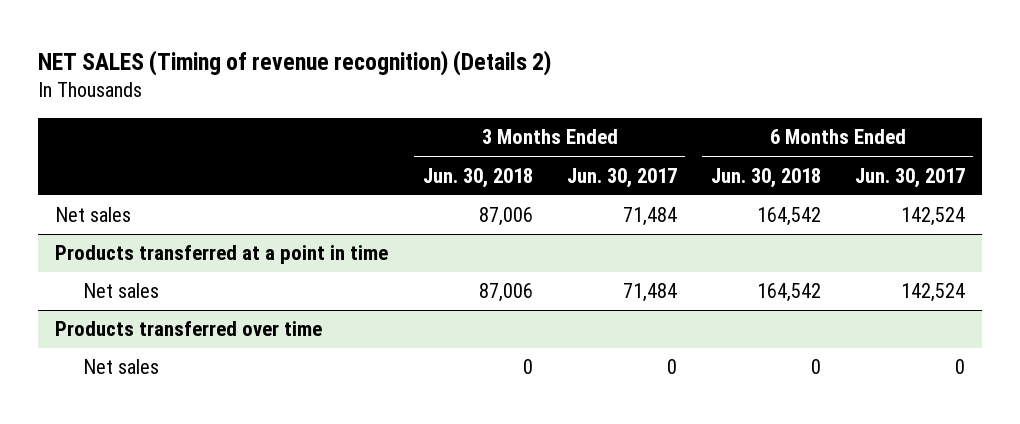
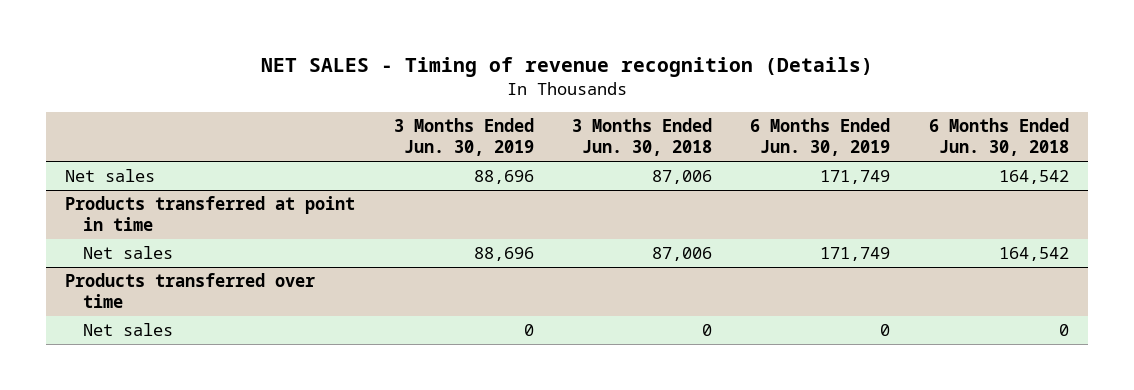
- NET SALES (Timing of revenue recognition) (Details 2)
+ NET SALES - Timing of revenue recognition (Details)
- | 3 Months Ended Jun. 30, 2018 | 3 Months Ended Jun. 30, 2017 | 6 Months Ended Jun. 30, 2018 | 6 Months Ended Jun. 30, 2017
+ | 3 Months Ended Jun. 30, 2019 | 3 Months Ended Jun. 30, 2018 | 6 Months Ended Jun. 30, 2019 | 6 Months Ended Jun. 30, 2018
- Products transferred at a point in time
+ Products transferred at point in time

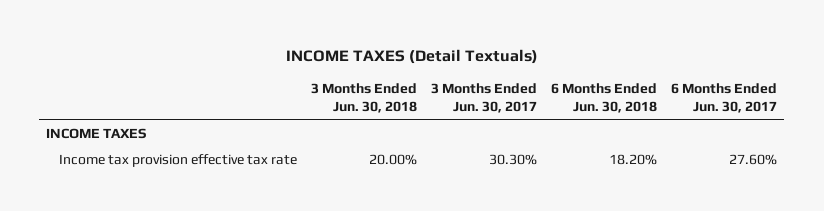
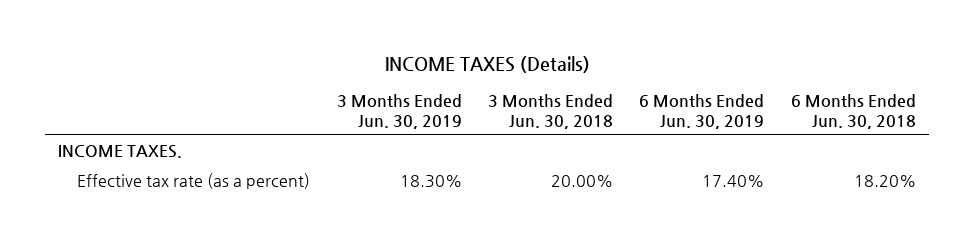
- INCOME TAXES (Detail Textuals)
+ INCOME TAXES (Details)
- | 3 Months Ended Jun. 30, 2018 | 3 Months Ended Jun. 30, 2017 | 6 Months Ended Jun. 30, 2018 | 6 Months Ended Jun. 30, 2017
+ | 3 Months Ended Jun. 30, 2019 | 3 Months Ended Jun. 30, 2018 | 6 Months Ended Jun. 30, 2019 | 6 Months Ended Jun. 30, 2018
- INCOME TAXES
- Income tax provision effective tax rate | 20.00% | 30.30% | 18.20% | 27.60%
+ INCOME TAXES.
+ Effective tax rate (as a percent) | 18.30% | 20.00% | 17.40% | 18.20%

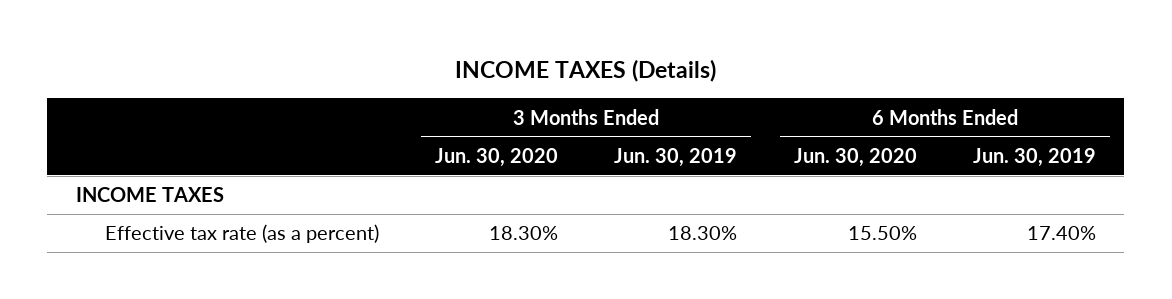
- | 3 Months Ended Jun. 30, 2019 | 3 Months Ended Jun. 30, 2018 | 6 Months Ended Jun. 30, 2019 | 6 Months Ended Jun. 30, 2018
+ | 3 Months Ended Jun. 30, 2020 | 3 Months Ended Jun. 30, 2019 | 6 Months Ended Jun. 30, 2020 | 6 Months Ended Jun. 30, 2019
- INCOME TAXES.
+ INCOME TAXES

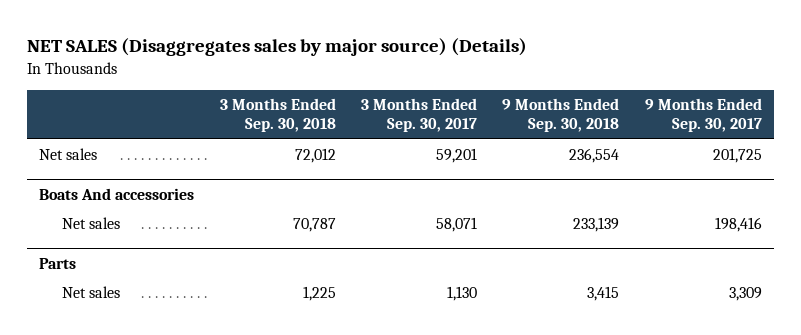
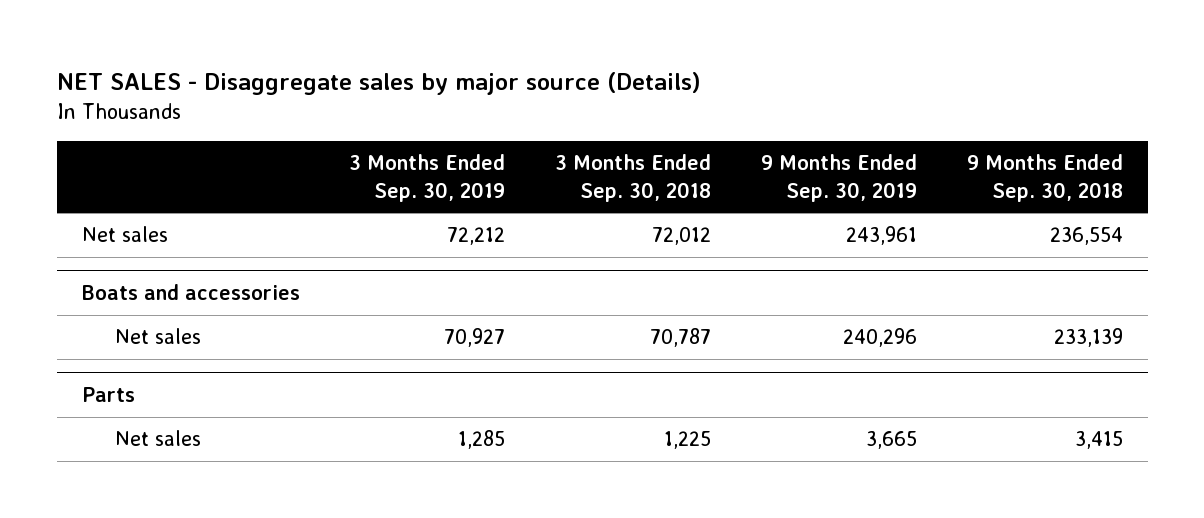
- NET SALES (Disaggregates sales by major source) (Details)
+ NET SALES - Disaggregate sales by major source (Details)
- | 3 Months Ended Sep. 30, 2018 | 3 Months Ended Sep. 30, 2017 | 9 Months Ended Sep. 30, 2018 | 9 Months Ended Sep. 30, 2017
+ | 3 Months Ended Sep. 30, 2019 | 3 Months Ended Sep. 30, 2018 | 9 Months Ended Sep. 30, 2019 | 9 Months Ended Sep. 30, 2018
- Boats And accessories
+ Boats and accessories

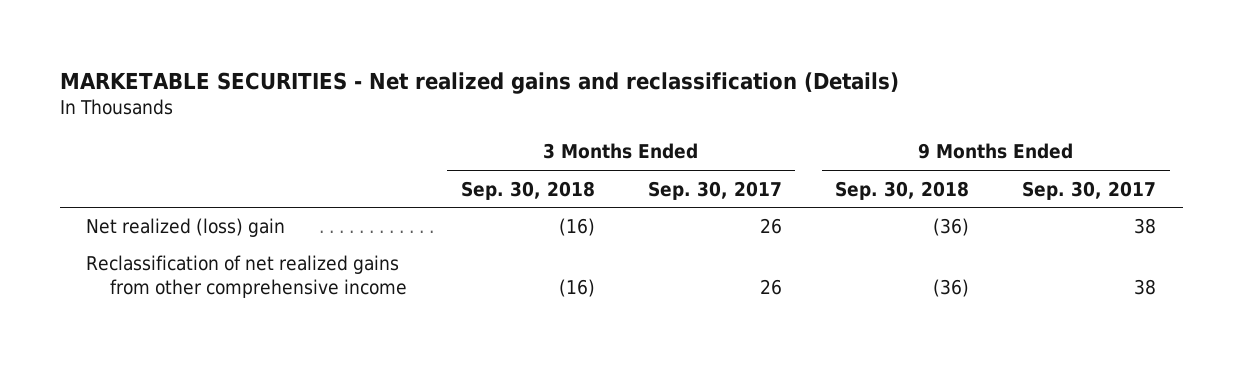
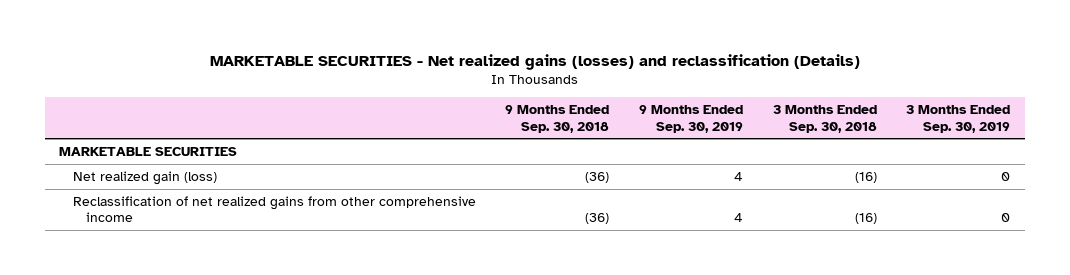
- MARKETABLE SECURITIES - Net realized gains and reclassification (Details)
+ MARKETABLE SECURITIES - Net realized gains (losses) and reclassification (Details)
- | 3 Months Ended Sep. 30, 2018 | 3 Months Ended Sep. 30, 2017 | 9 Months Ended Sep. 30, 2018 | 9 Months Ended Sep. 30, 2017
+ | 9 Months Ended Sep. 30, 2018 | 9 Months Ended Sep. 30, 2019 | 3 Months Ended Sep. 30, 2018 | 3 Months Ended Sep. 30, 2019
- Net realized (loss) gain | (16) | 26 | (36) | 38
+ MARKETABLE SECURITIES
+ Net realized gain (loss) | (36) | 4 | (16) | 0

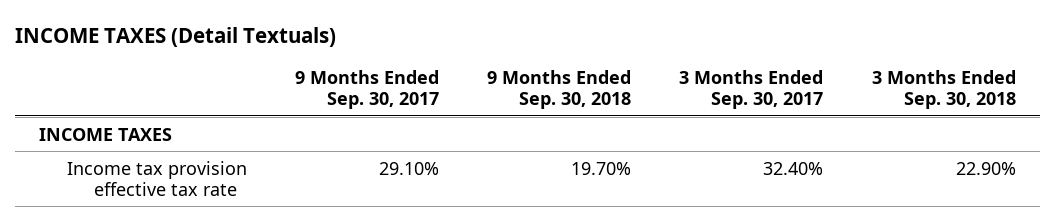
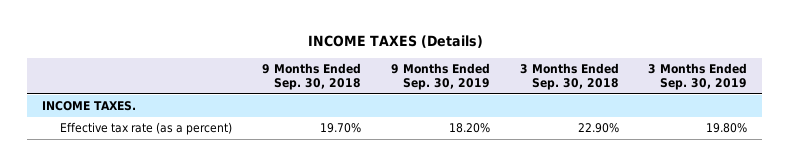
- INCOME TAXES (Detail Textuals)
+ INCOME TAXES (Details)
- | 9 Months Ended Sep. 30, 2017 | 9 Months Ended Sep. 30, 2018 | 3 Months Ended Sep. 30, 2017 | 3 Months Ended Sep. 30, 2018
+ | 9 Months Ended Sep. 30, 2018 | 9 Months Ended Sep. 30, 2019 | 3 Months Ended Sep. 30, 2018 | 3 Months Ended Sep. 30, 2019
- INCOME TAXES
- Income tax provision effective tax rate | 29.10% | 19.70% | 32.40% | 22.90%
+ INCOME TAXES.
+ Effective tax rate (as a percent) | 19.70% | 18.20% | 22.90% | 19.80%

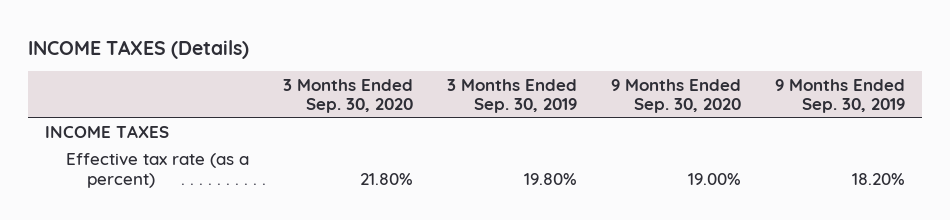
- | 9 Months Ended Sep. 30, 2018 | 9 Months Ended Sep. 30, 2019 | 3 Months Ended Sep. 30, 2018 | 3 Months Ended Sep. 30, 2019
+ | 3 Months Ended Sep. 30, 2020 | 3 Months Ended Sep. 30, 2019 | 9 Months Ended Sep. 30, 2020 | 9 Months Ended Sep. 30, 2019
- INCOME TAXES.
+ INCOME TAXES

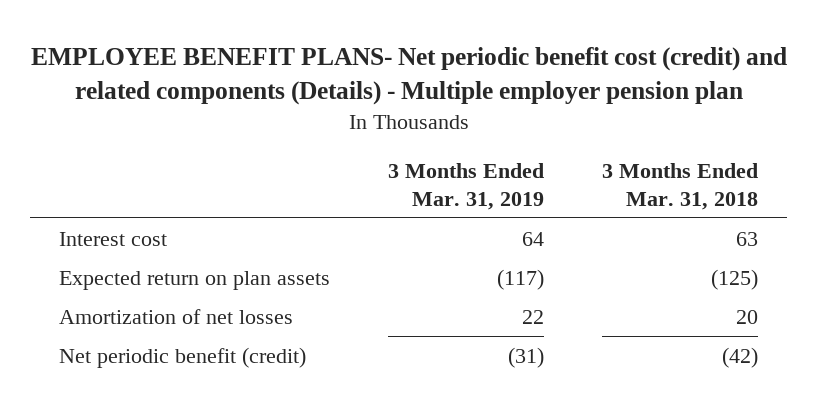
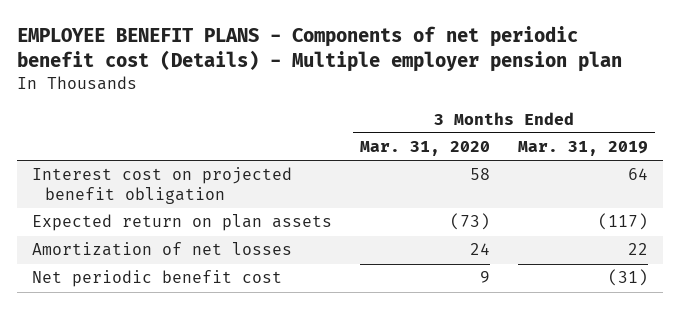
- EMPLOYEE BENEFIT PLANS- Net periodic benefit cost (credit) and related components (Details) - Multiple employer pension plan
+ EMPLOYEE BENEFIT PLANS - Components of net periodic benefit cost (Details) - Multiple employer pension plan
- | 3 Months Ended Mar. 31, 2019 | 3 Months Ended Mar. 31, 2018
+ | 3 Months Ended Mar. 31, 2020 | 3 Months Ended Mar. 31, 2019
- Interest cost | 64 | 63
+ Interest cost on projected benefit obligation | 58 | 64
- Net periodic benefit (credit) | (31) | (42)
+ Net periodic benefit cost | 9 | (31)

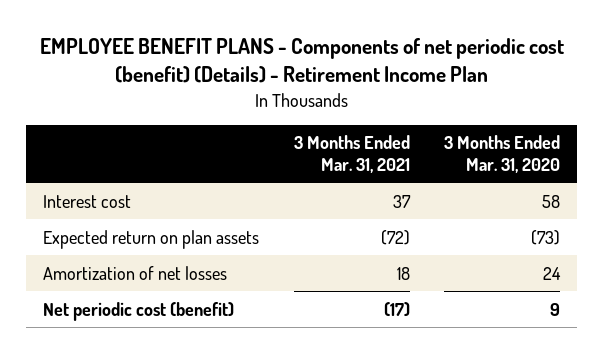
- EMPLOYEE BENEFIT PLANS - Components of net periodic benefit cost (Details) - Multiple employer pension plan
+ EMPLOYEE BENEFIT PLANS - Components of net periodic cost (benefit) (Details) - Retirement Income Plan
- | 3 Months Ended Mar. 31, 2020 | 3 Months Ended Mar. 31, 2019
+ | 3 Months Ended Mar. 31, 2021 | 3 Months Ended Mar. 31, 2020
- Interest cost on projected benefit obligation | 58 | 64
+ Interest cost | 37 | 58
- Net periodic benefit cost | 9 | (31)
+ Net periodic cost (benefit) | (17) | 9

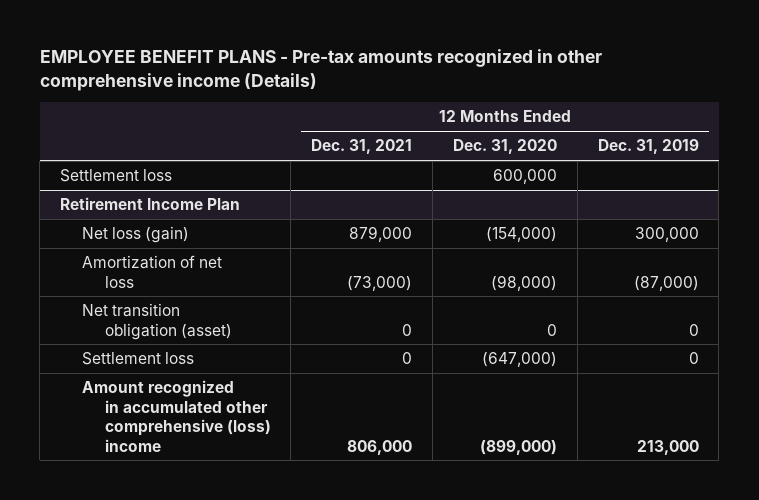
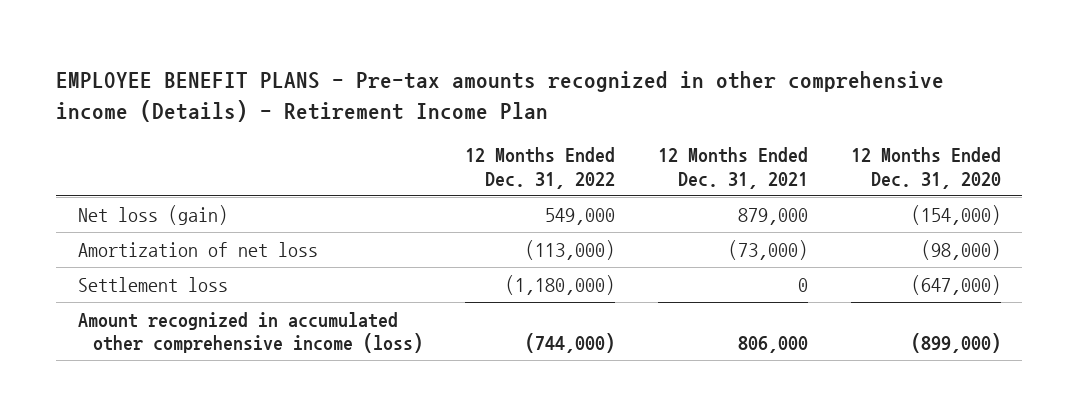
- EMPLOYEE BENEFIT PLANS - Pre-tax amounts recognized in other comprehensive income (Details)
+ EMPLOYEE BENEFIT PLANS - Pre-tax amounts recognized in other comprehensive income (Details) - Retirement Income Plan
- | 12 Months Ended Dec. 31, 2021 | 12 Months Ended Dec. 31, 2020 | 12 Months Ended Dec. 31, 2019
+ | 12 Months Ended Dec. 31, 2022 | 12 Months Ended Dec. 31, 2021 | 12 Months Ended Dec. 31, 2020
- Settlement loss | | 600,000 |
- Retirement Income Plan
- Net transition obligation (asset) | 0 | 0 | 0
- Amount recognized in accumulated other comprehensive (loss) income | 806,000 | (899,000) | 213,000
+ Amount recognized in accumulated other comprehensive income (loss) | (744,000) | 806,000 | (899,000)

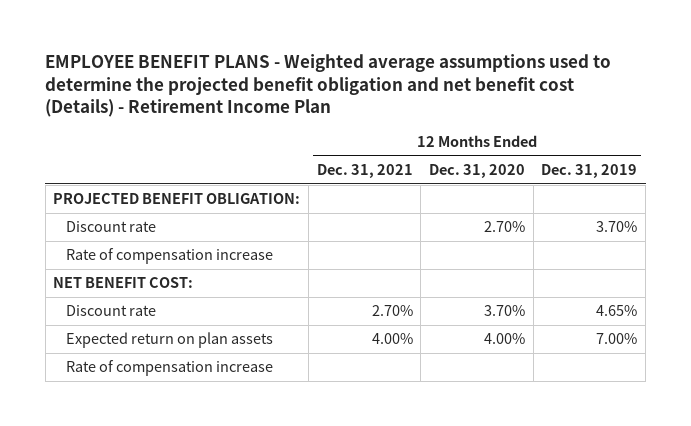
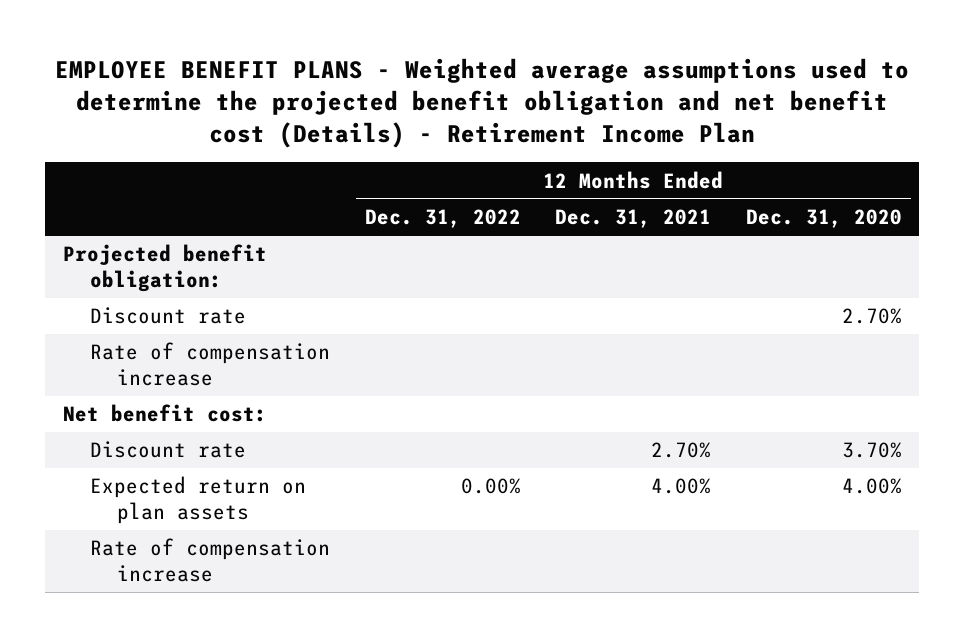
- | 12 Months Ended Dec. 31, 2021 | 12 Months Ended Dec. 31, 2020 | 12 Months Ended Dec. 31, 2019
+ | 12 Months Ended Dec. 31, 2022 | 12 Months Ended Dec. 31, 2021 | 12 Months Ended Dec. 31, 2020
- PROJECTED BENEFIT OBLIGATION:
+ Projected benefit obligation:
- NET BENEFIT COST:
+ Net benefit cost:

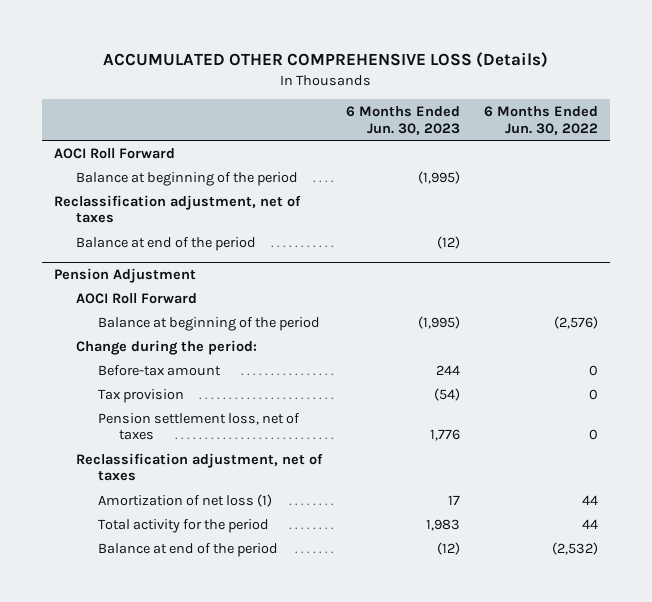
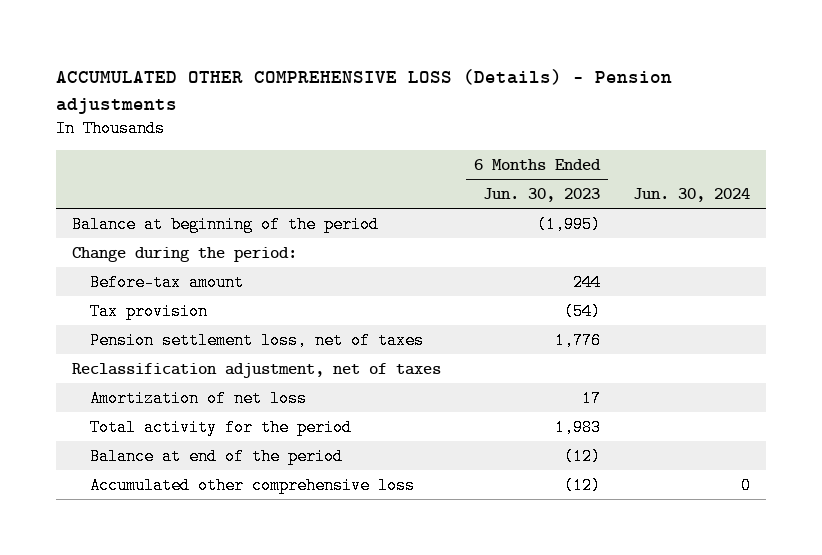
- ACCUMULATED OTHER COMPREHENSIVE LOSS (Details)
+ ACCUMULATED OTHER COMPREHENSIVE LOSS (Details) - Pension adjustments
- | 6 Months Ended Jun. 30, 2023 | 6 Months Ended Jun. 30, 2022
+ | 6 Months Ended Jun. 30, 2023 | Jun. 30, 2024
- AOCI Roll Forward
- Reclassification adjustment, net of taxes
- Balance at end of the period | (12) |
- Pension Adjustment
- AOCI Roll Forward
- Balance at beginning of the period | (1,995) | (2,576)
- Amortization of net loss (1) | 17 | 44
+ Amortization of net loss | 17 |
+ Accumulated other comprehensive loss | (12) | 0

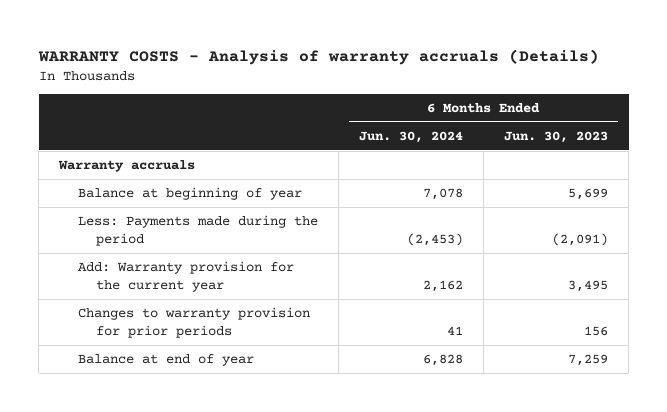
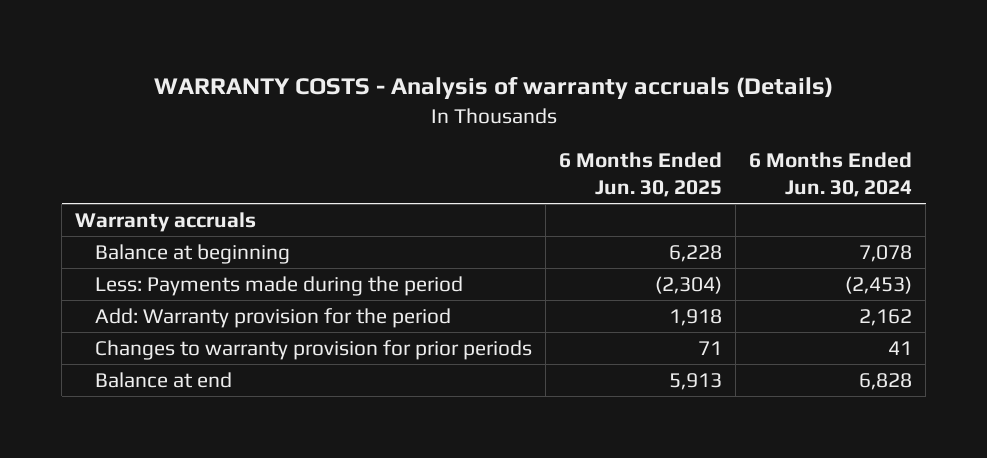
- | 6 Months Ended Jun. 30, 2024 | 6 Months Ended Jun. 30, 2023
+ | 6 Months Ended Jun. 30, 2025 | 6 Months Ended Jun. 30, 2024
- Balance at beginning of year | 7,078 | 5,699
+ Balance at beginning | 6,228 | 7,078
- Add: Warranty provision for the current year | 2,162 | 3,495
+ Add: Warranty provision for the period | 1,918 | 2,162
- Balance at end of year | 6,828 | 7,259
+ Balance at end | 5,913 | 6,828

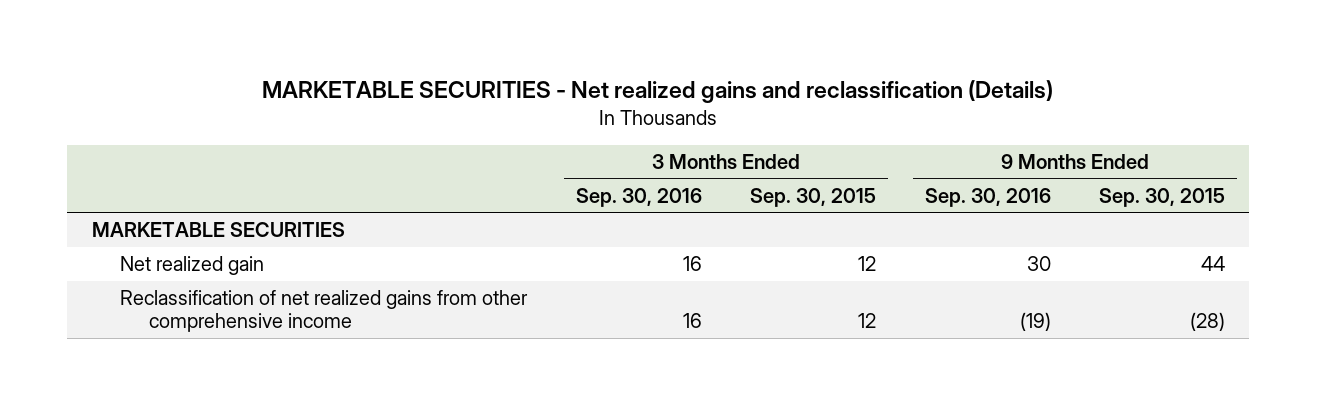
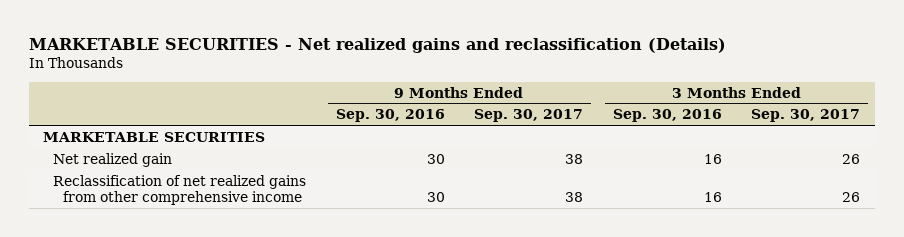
- | 3 Months Ended Sep. 30, 2016 | 3 Months Ended Sep. 30, 2015 | 9 Months Ended Sep. 30, 2016 | 9 Months Ended Sep. 30, 2015
+ | 9 Months Ended Sep. 30, 2016 | 9 Months Ended Sep. 30, 2017 | 3 Months Ended Sep. 30, 2016 | 3 Months Ended Sep. 30, 2017
- Reclassification of net realized gains from other comprehensive income | 16 | 12 | (19) | (28)
+ Reclassification of net realized gains from other comprehensive income | 30 | 38 | 16 | 26

